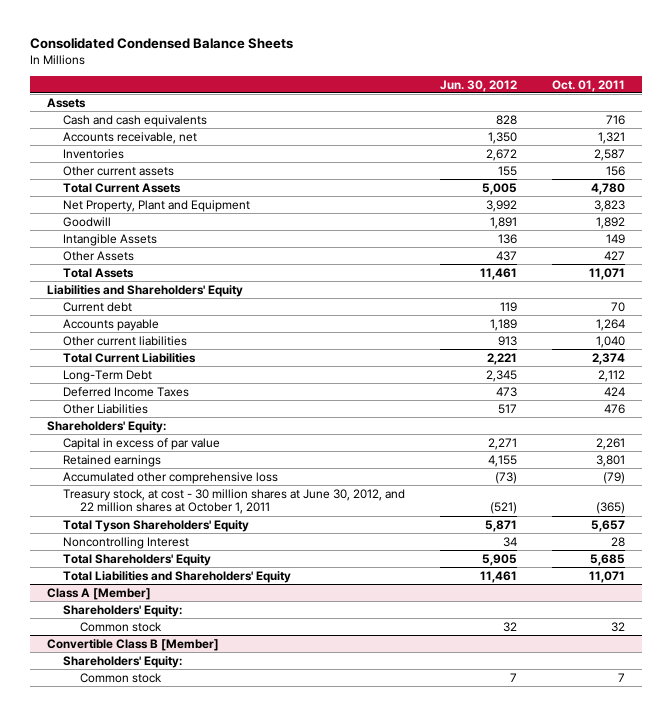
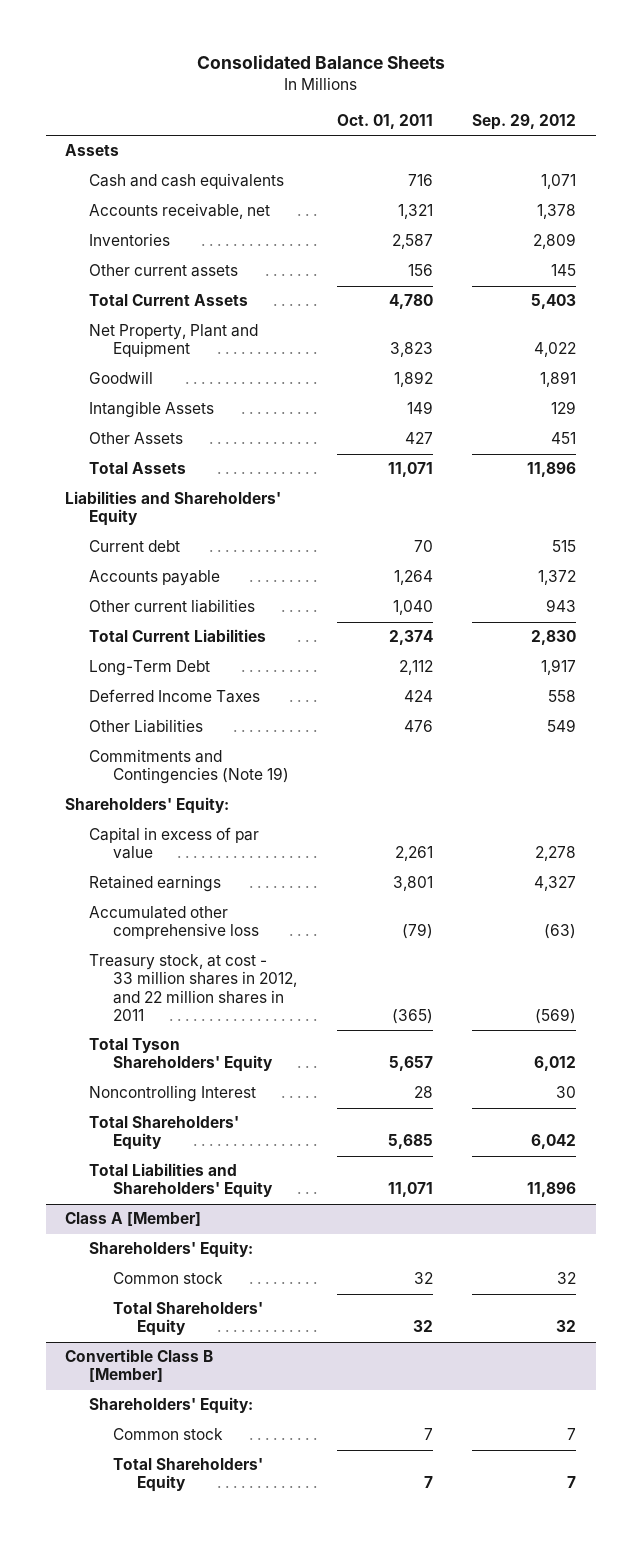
- Consolidated Condensed Balance Sheets
+ Consolidated Balance Sheets
- | Jun. 30, 2012 | Oct. 01, 2011
+ | Oct. 01, 2011 | Sep. 29, 2012
+ Commitments and Contingencies (Note 19)
- Treasury stock, at cost - 30 million shares at June 30, 2012, and 22 million shares at October 1, 2011 | (521) | (365)
+ Treasury stock, at cost - 33 million shares in 2012, and 22 million shares in 2011 | (365) | (569)
@ Class A [Member]
+ Total Shareholders' Equity | 32 | 32
@ Convertible Class B [Member]
+ Total Shareholders' Equity | 7 | 7

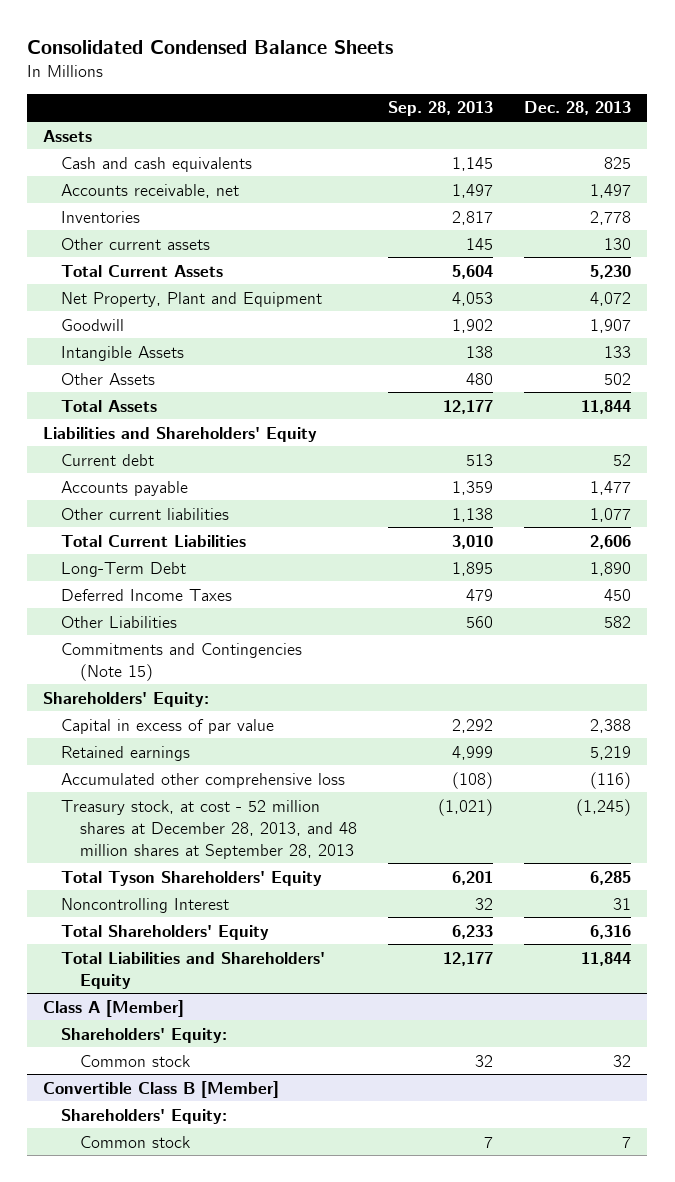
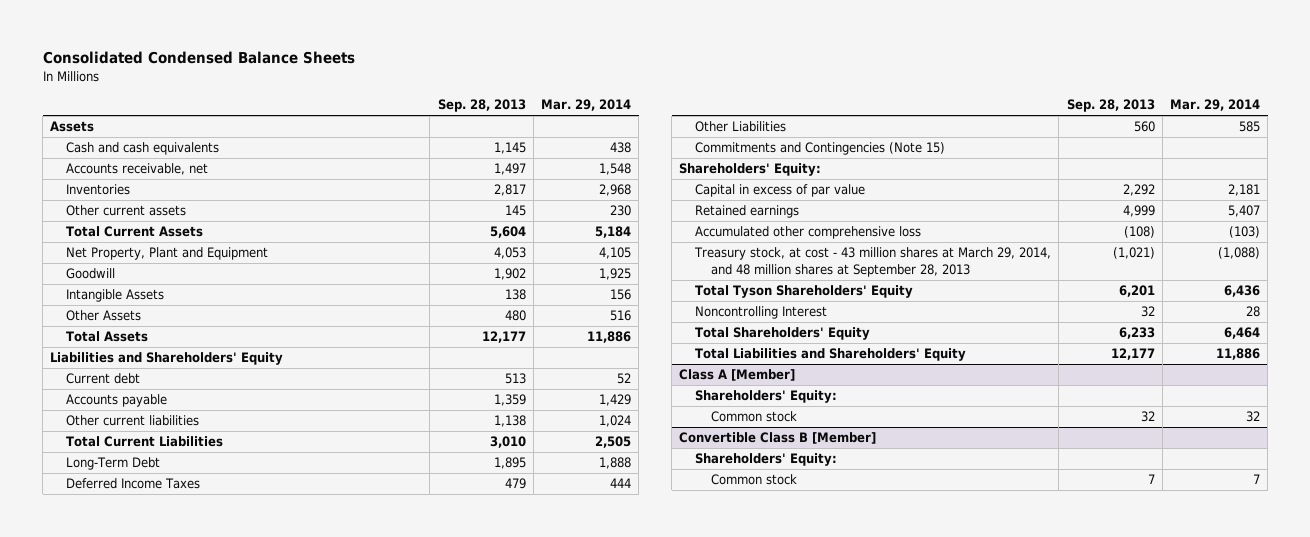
- | Sep. 28, 2013 | Dec. 28, 2013
+ | Sep. 28, 2013 | Mar. 29, 2014
- Treasury stock, at cost - 52 million shares at December 28, 2013, and 48 million shares at September 28, 2013 | (1,021) | (1,245)
+ Treasury stock, at cost - 43 million shares at March 29, 2014, and 48 million shares at September 28, 2013 | (1,021) | (1,088)

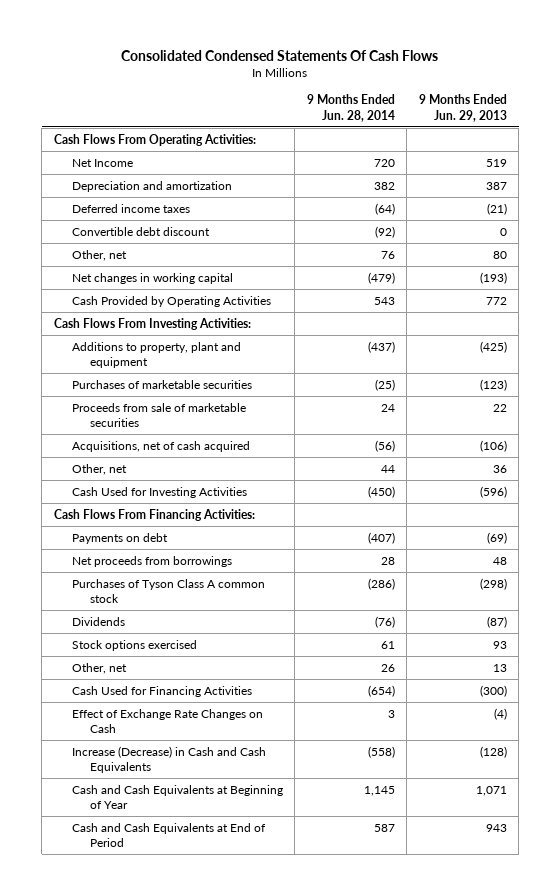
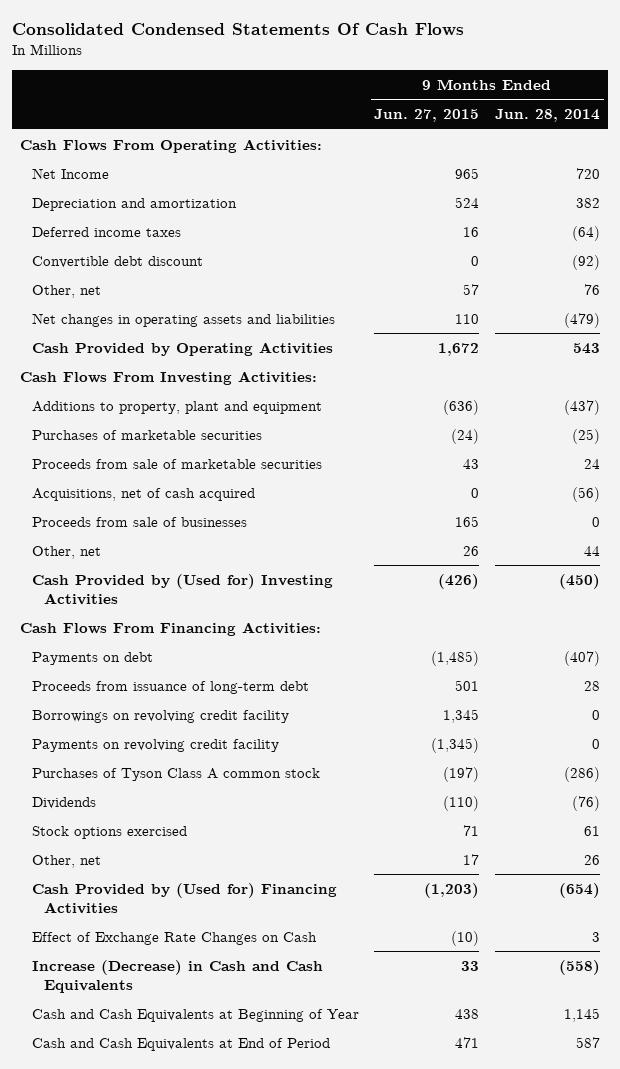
- | 9 Months Ended Jun. 28, 2014 | 9 Months Ended Jun. 29, 2013
+ | 9 Months Ended Jun. 27, 2015 | 9 Months Ended Jun. 28, 2014
- Net changes in working capital | (479) | (193)
+ Net changes in operating assets and liabilities | 110 | (479)
+ Proceeds from sale of businesses | 165 | 0
- Cash Used for Investing Activities | (450) | (596)
+ Cash Provided by (Used for) Investing Activities | (426) | (450)
- Net proceeds from borrowings | 28 | 48
+ Proceeds from issuance of long-term debt | 501 | 28
+ Borrowings on revolving credit facility | 1,345 | 0
+ Payments on revolving credit facility | (1,345) | 0
- Cash Used for Financing Activities | (654) | (300)
+ Cash Provided by (Used for) Financing Activities | (1,203) | (654)

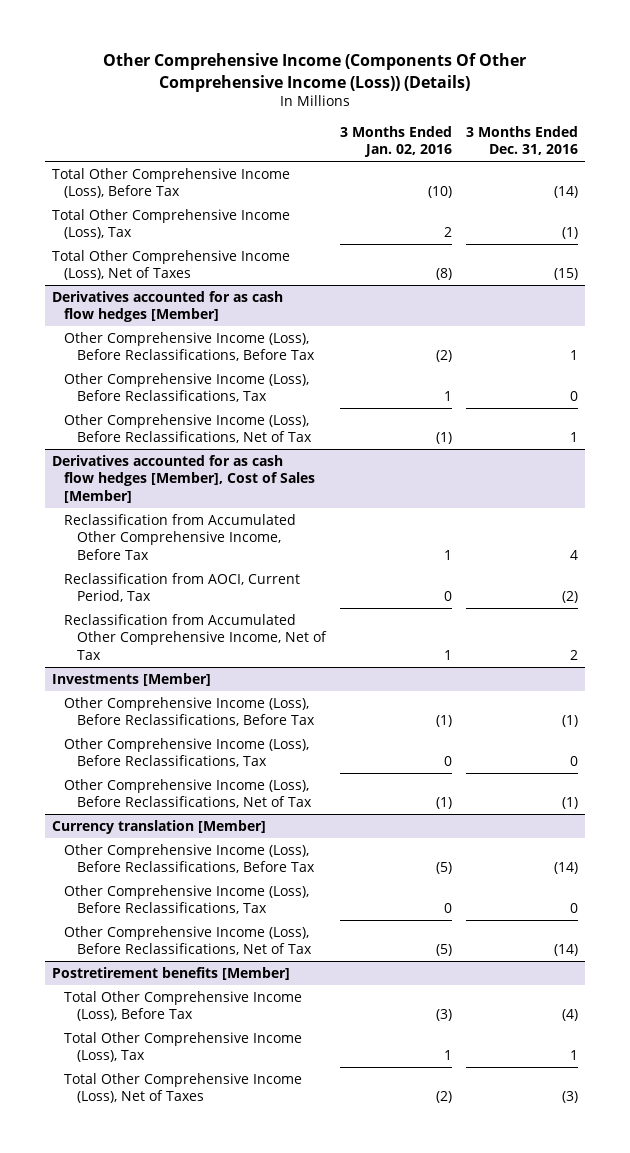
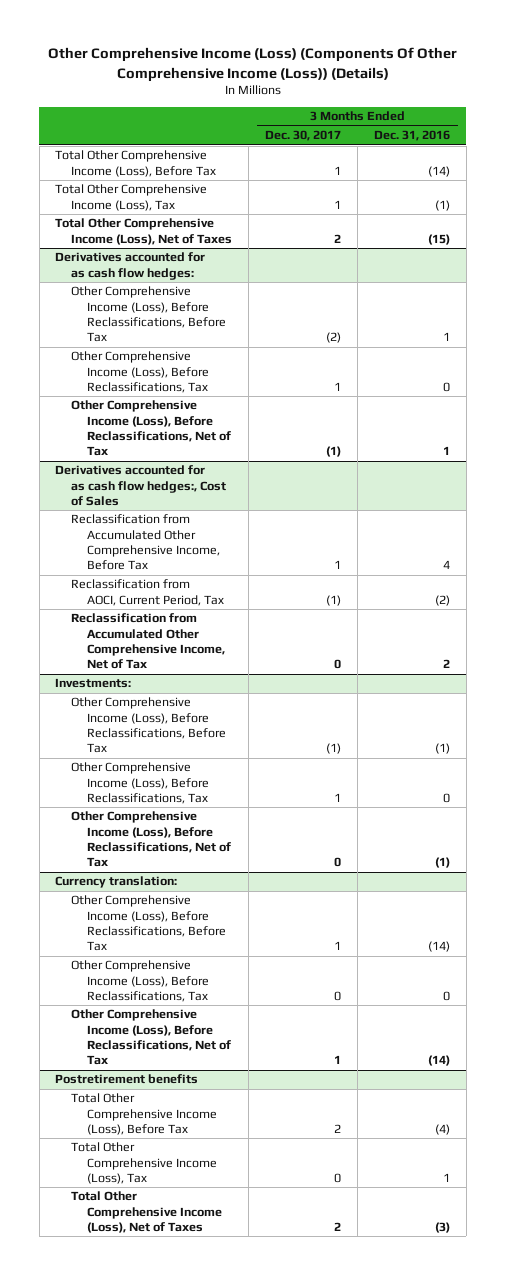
- Other Comprehensive Income (Components Of Other Comprehensive Income (Loss)) (Details)
+ Other Comprehensive Income (Loss) (Components Of Other Comprehensive Income (Loss)) (Details)
- | 3 Months Ended Jan. 02, 2016 | 3 Months Ended Dec. 31, 2016
+ | 3 Months Ended Dec. 30, 2017 | 3 Months Ended Dec. 31, 2016
- Derivatives accounted for as cash flow hedges [Member]
+ Derivatives accounted for as cash flow hedges:
- Derivatives accounted for as cash flow hedges [Member], Cost of Sales [Member]
+ Derivatives accounted for as cash flow hedges:, Cost of Sales
- Investments [Member]
+ Investments:
- Currency translation [Member]
+ Currency translation:
- Postretirement benefits [Member]
+ Postretirement benefits

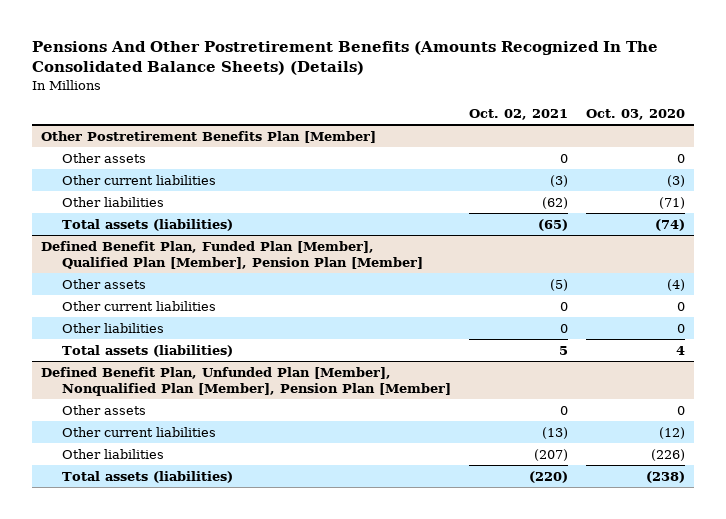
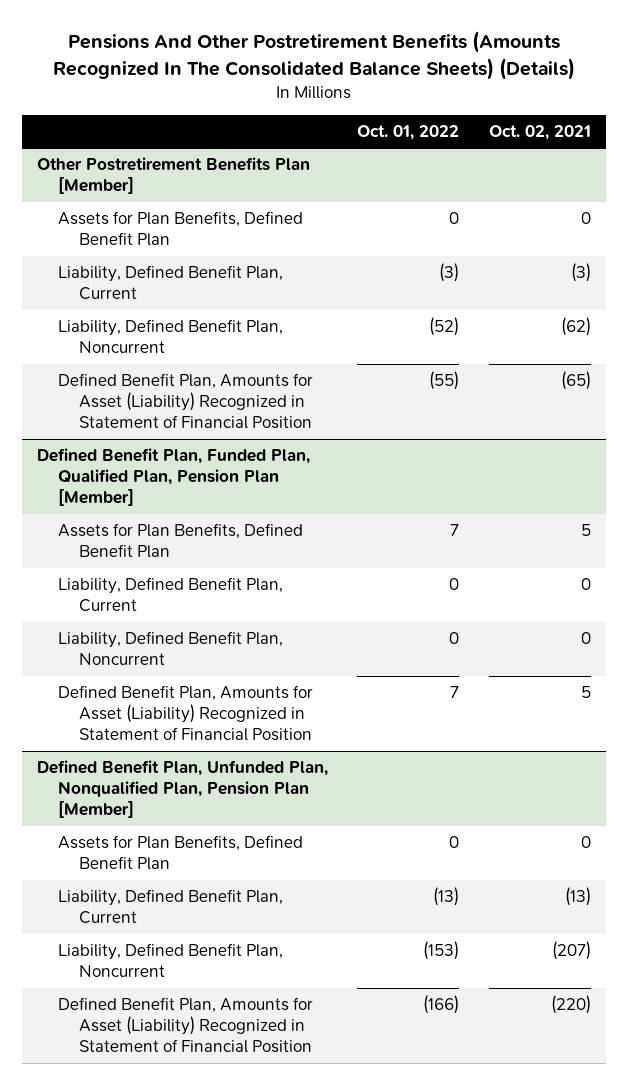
- | Oct. 02, 2021 | Oct. 03, 2020
+ | Oct. 01, 2022 | Oct. 02, 2021
@ Other Postretirement Benefits Plan [Member]
- Other assets | 0 | 0
- Other current liabilities | (3) | (3)
- Other liabilities | (62) | (71)
- Total assets (liabilities) | (65) | (74)
- Defined Benefit Plan, Funded Plan [Member], Qualified Plan [Member], Pension Plan [Member]
- Other assets | (5) | (4)
- Other current liabilities | 0 | 0
- Other liabilities | 0 | 0
- Total assets (liabilities) | 5 | 4
- Defined Benefit Plan, Unfunded Plan [Member], Nonqualified Plan [Member], Pension Plan [Member]
- Other assets | 0 | 0
- Other current liabilities | (13) | (12)
- Other liabilities | (207) | (226)
- Total assets (liabilities) | (220) | (238)
@ Other Postretirement Benefits Plan [Member]
+ Assets for Plan Benefits, Defined Benefit Plan | 0 | 0
+ Liability, Defined Benefit Plan, Current | (3) | (3)
+ Liability, Defined Benefit Plan, Noncurrent | (52) | (62)
+ Defined Benefit Plan, Amounts for Asset (Liability) Recognized in Statement of Financial Position | (55) | (65)
+ Defined Benefit Plan, Funded Plan, Qualified Plan, Pension Plan [Member]
+ Assets for Plan Benefits, Defined Benefit Plan | 7 | 5
+ Liability, Defined Benefit Plan, Current | 0 | 0
+ Liability, Defined Benefit Plan, Noncurrent | 0 | 0
+ Defined Benefit Plan, Amounts for Asset (Liability) Recognized in Statement of Financial Position | 7 | 5
+ Defined Benefit Plan, Unfunded Plan, Nonqualified Plan, Pension Plan [Member]
+ Assets for Plan Benefits, Defined Benefit Plan | 0 | 0
+ Liability, Defined Benefit Plan, Current | (13) | (13)
+ Liability, Defined Benefit Plan, Noncurrent | (153) | (207)
+ Defined Benefit Plan, Amounts for Asset (Liability) Recognized in Statement of Financial Position | (166) | (220)

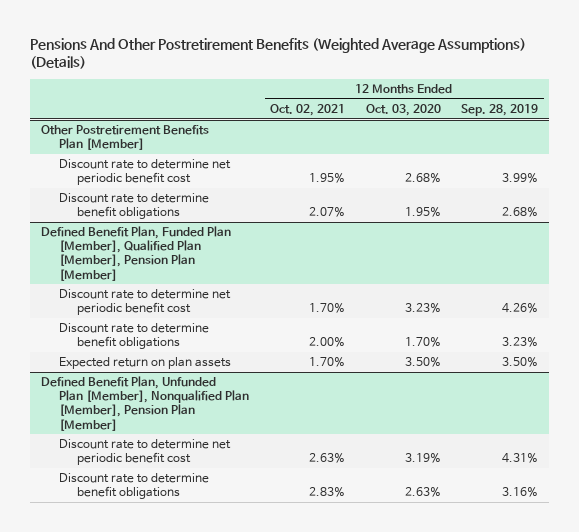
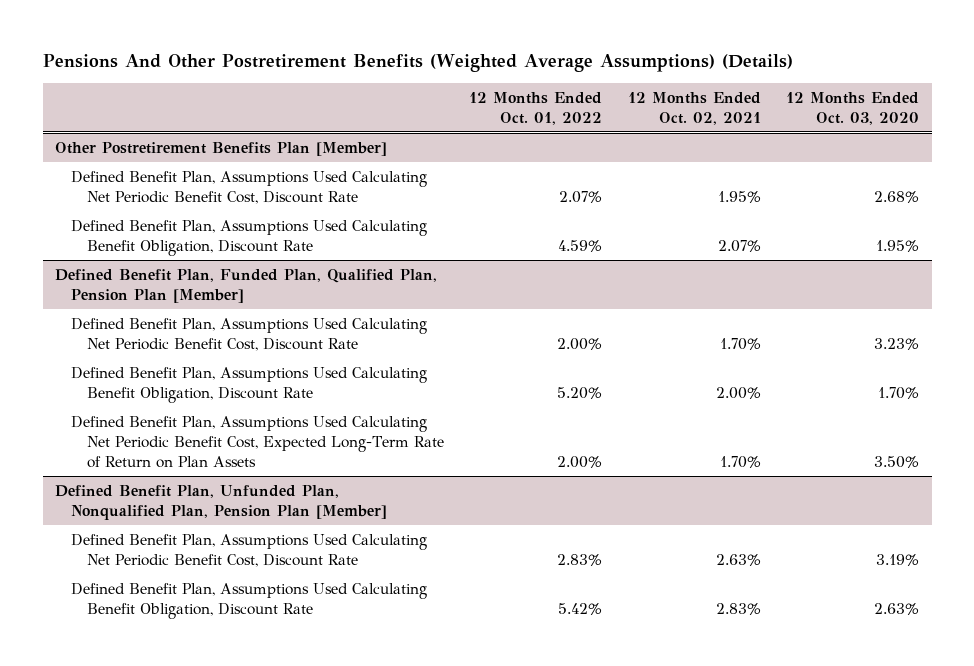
- | 12 Months Ended Oct. 02, 2021 | 12 Months Ended Oct. 03, 2020 | 12 Months Ended Sep. 28, 2019
+ | 12 Months Ended Oct. 01, 2022 | 12 Months Ended Oct. 02, 2021 | 12 Months Ended Oct. 03, 2020
@ Other Postretirement Benefits Plan [Member]
- Discount rate to determine net periodic benefit cost | 1.95% | 2.68% | 3.99%
- Discount rate to determine benefit obligations | 2.07% | 1.95% | 2.68%
- Defined Benefit Plan, Funded Plan [Member], Qualified Plan [Member], Pension Plan [Member]
- Discount rate to determine net periodic benefit cost | 1.70% | 3.23% | 4.26%
- Discount rate to determine benefit obligations | 2.00% | 1.70% | 3.23%
- Expected return on plan assets | 1.70% | 3.50% | 3.50%
- Defined Benefit Plan, Unfunded Plan [Member], Nonqualified Plan [Member], Pension Plan [Member]
- Discount rate to determine net periodic benefit cost | 2.63% | 3.19% | 4.31%
- Discount rate to determine benefit obligations | 2.83% | 2.63% | 3.16%
@ Other Postretirement Benefits Plan [Member]
+ Defined Benefit Plan, Assumptions Used Calculating Net Periodic Benefit Cost, Discount Rate | 2.07% | 1.95% | 2.68%
+ Defined Benefit Plan, Assumptions Used Calculating Benefit Obligation, Discount Rate | 4.59% | 2.07% | 1.95%
+ Defined Benefit Plan, Funded Plan, Qualified Plan, Pension Plan [Member]
+ Defined Benefit Plan, Assumptions Used Calculating Net Periodic Benefit Cost, Discount Rate | 2.00% | 1.70% | 3.23%
+ Defined Benefit Plan, Assumptions Used Calculating Benefit Obligation, Discount Rate | 5.20% | 2.00% | 1.70%
+ Defined Benefit Plan, Assumptions Used Calculating Net Periodic Benefit Cost, Expected Long-Term Rate of Return on Plan Assets | 2.00% | 1.70% | 3.50%
+ Defined Benefit Plan, Unfunded Plan, Nonqualified Plan, Pension Plan [Member]
+ Defined Benefit Plan, Assumptions Used Calculating Net Periodic Benefit Cost, Discount Rate | 2.83% | 2.63% | 3.19%
+ Defined Benefit Plan, Assumptions Used Calculating Benefit Obligation, Discount Rate | 5.42% | 2.83% | 2.63%

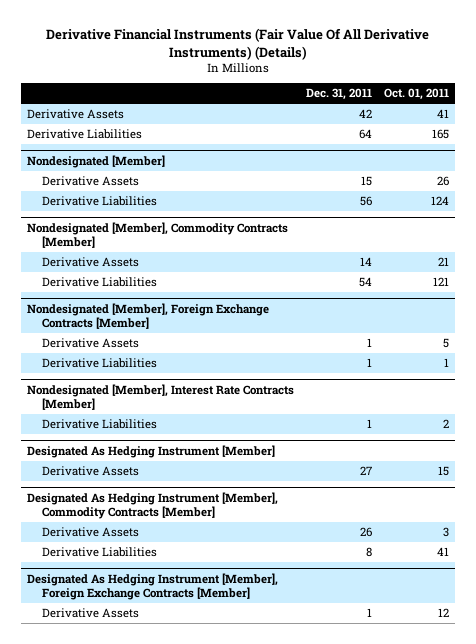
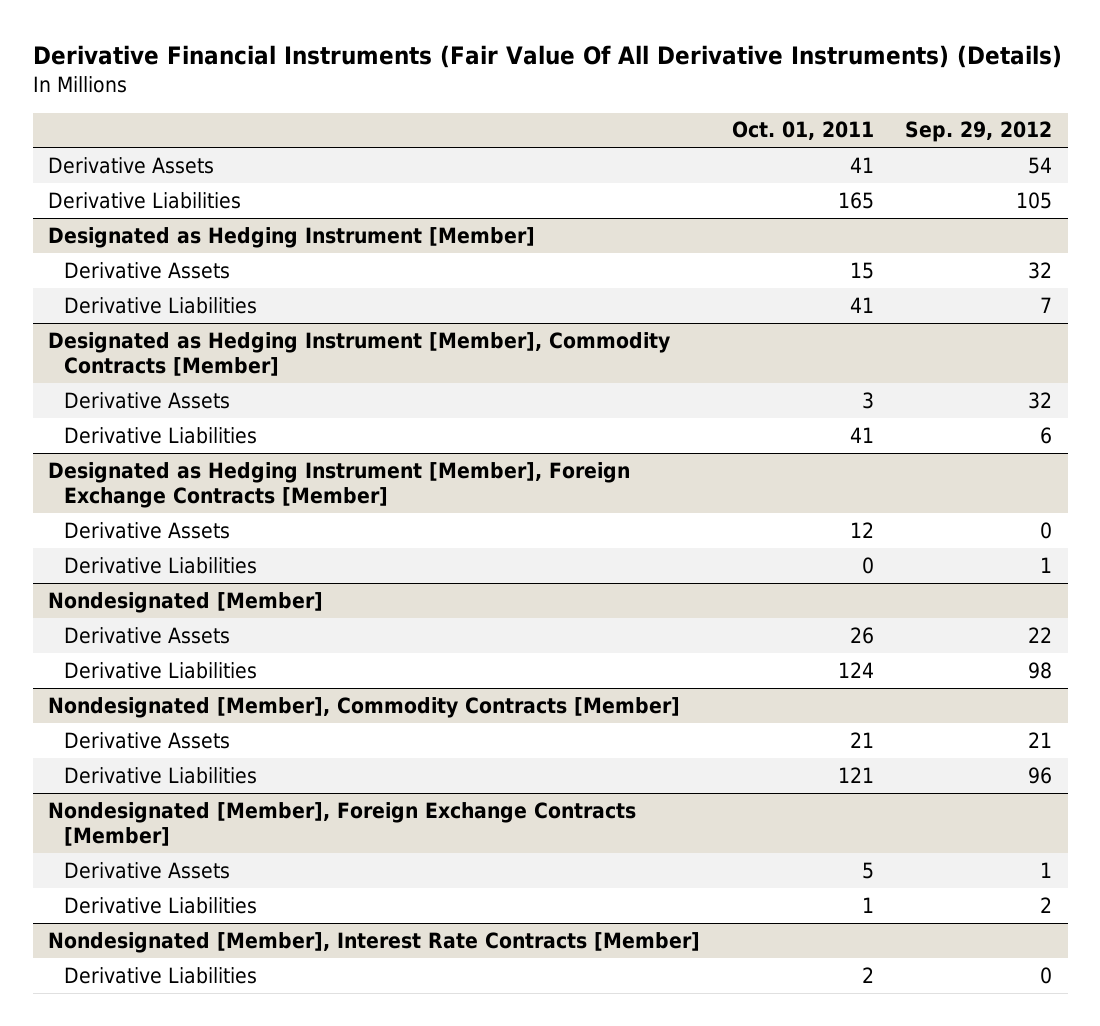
- | Dec. 31, 2011 | Oct. 01, 2011
+ | Oct. 01, 2011 | Sep. 29, 2012
+ Designated as Hedging Instrument [Member]
+ Derivative Assets | 15 | 32
+ Derivative Liabilities | 41 | 7
+ Designated as Hedging Instrument [Member], Commodity Contracts [Member]
+ Derivative Assets | 3 | 32
+ Derivative Liabilities | 41 | 6
+ Designated as Hedging Instrument [Member], Foreign Exchange Contracts [Member]
+ Derivative Assets | 12 | 0
+ Derivative Liabilities | 0 | 1
- Designated As Hedging Instrument [Member]
- Derivative Assets | 27 | 15
- Designated As Hedging Instrument [Member], Commodity Contracts [Member]
- Derivative Assets | 26 | 3
- Derivative Liabilities | 8 | 41
- Designated As Hedging Instrument [Member], Foreign Exchange Contracts [Member]
- Derivative Assets | 1 | 12

